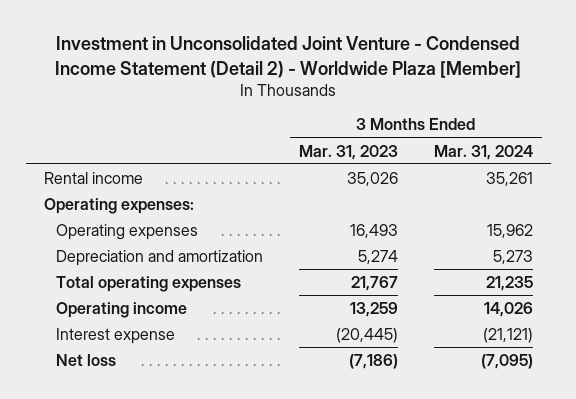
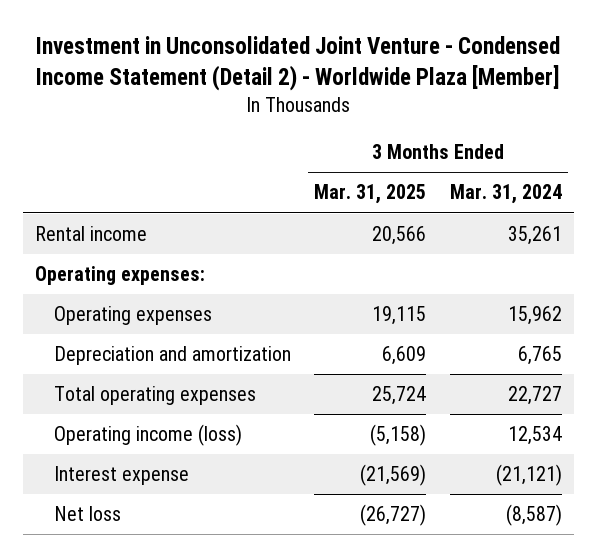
- | 3 Months Ended Mar. 31, 2023 | 3 Months Ended Mar. 31, 2024
+ | 3 Months Ended Mar. 31, 2025 | 3 Months Ended Mar. 31, 2024
- Depreciation and amortization | 5,274 | 5,273
- Total operating expenses | 21,767 | 21,235
- Operating income | 13,259 | 14,026
+ Depreciation and amortization | 6,609 | 6,765
+ Total operating expenses | 25,724 | 22,727
+ Operating income (loss) | (5,158) | 12,534
- Net loss | (7,186) | (7,095)
+ Net loss | (26,727) | (8,587)

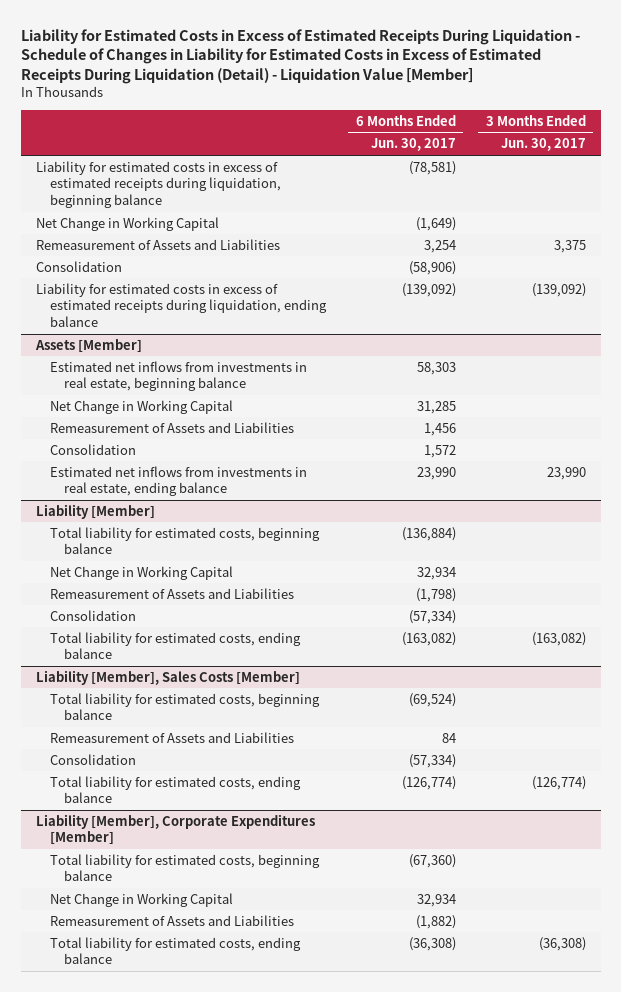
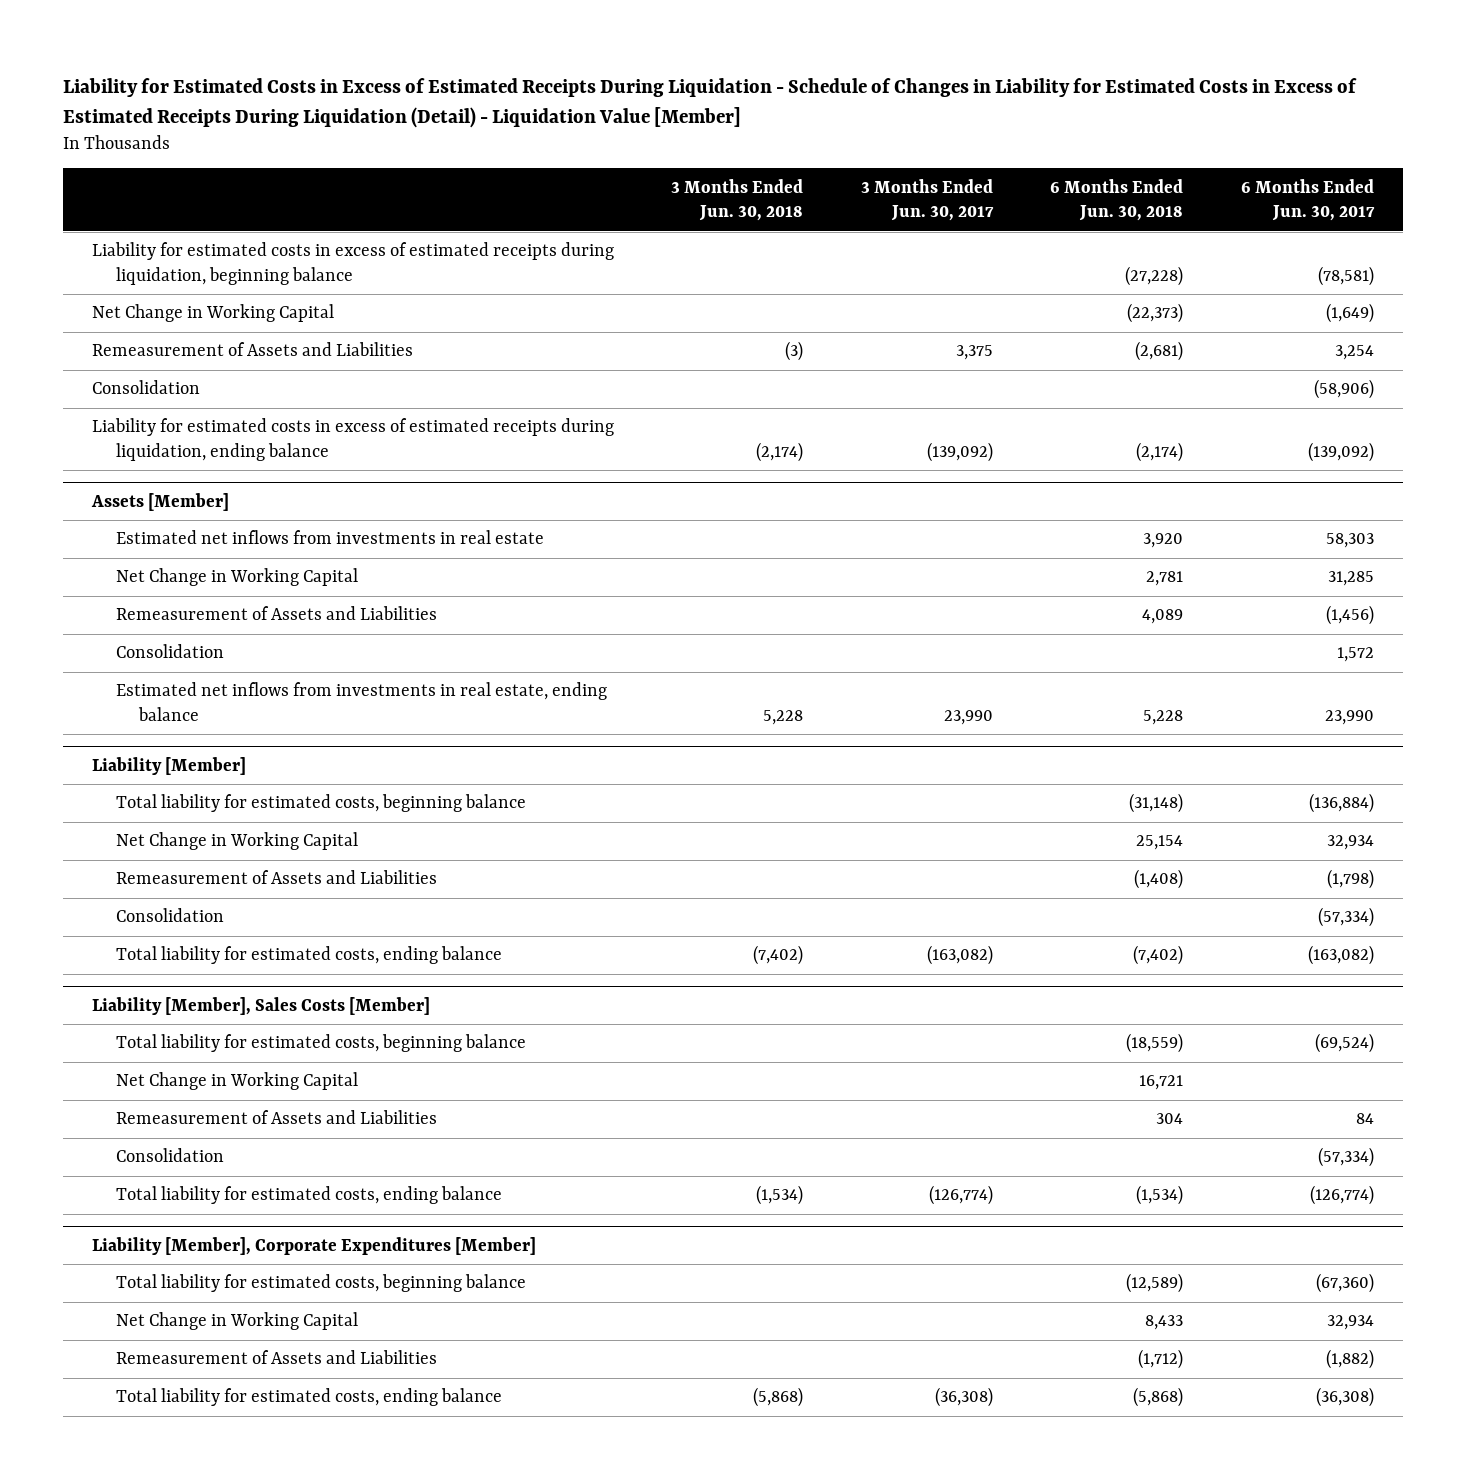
- | 6 Months Ended Jun. 30, 2017 | 3 Months Ended Jun. 30, 2017
+ | 3 Months Ended Jun. 30, 2018 | 3 Months Ended Jun. 30, 2017 | 6 Months Ended Jun. 30, 2018 | 6 Months Ended Jun. 30, 2017
@ Assets [Member]
- Estimated net inflows from investments in real estate, beginning balance | 58,303 |
+ Estimated net inflows from investments in real estate | | | 3,920 | 58,303
- Remeasurement of Assets and Liabilities | 1,456 |
+ Remeasurement of Assets and Liabilities | | | 4,089 | (1,456)
@ Liability [Member], Sales Costs [Member]
+ Net Change in Working Capital | | | 16,721 |

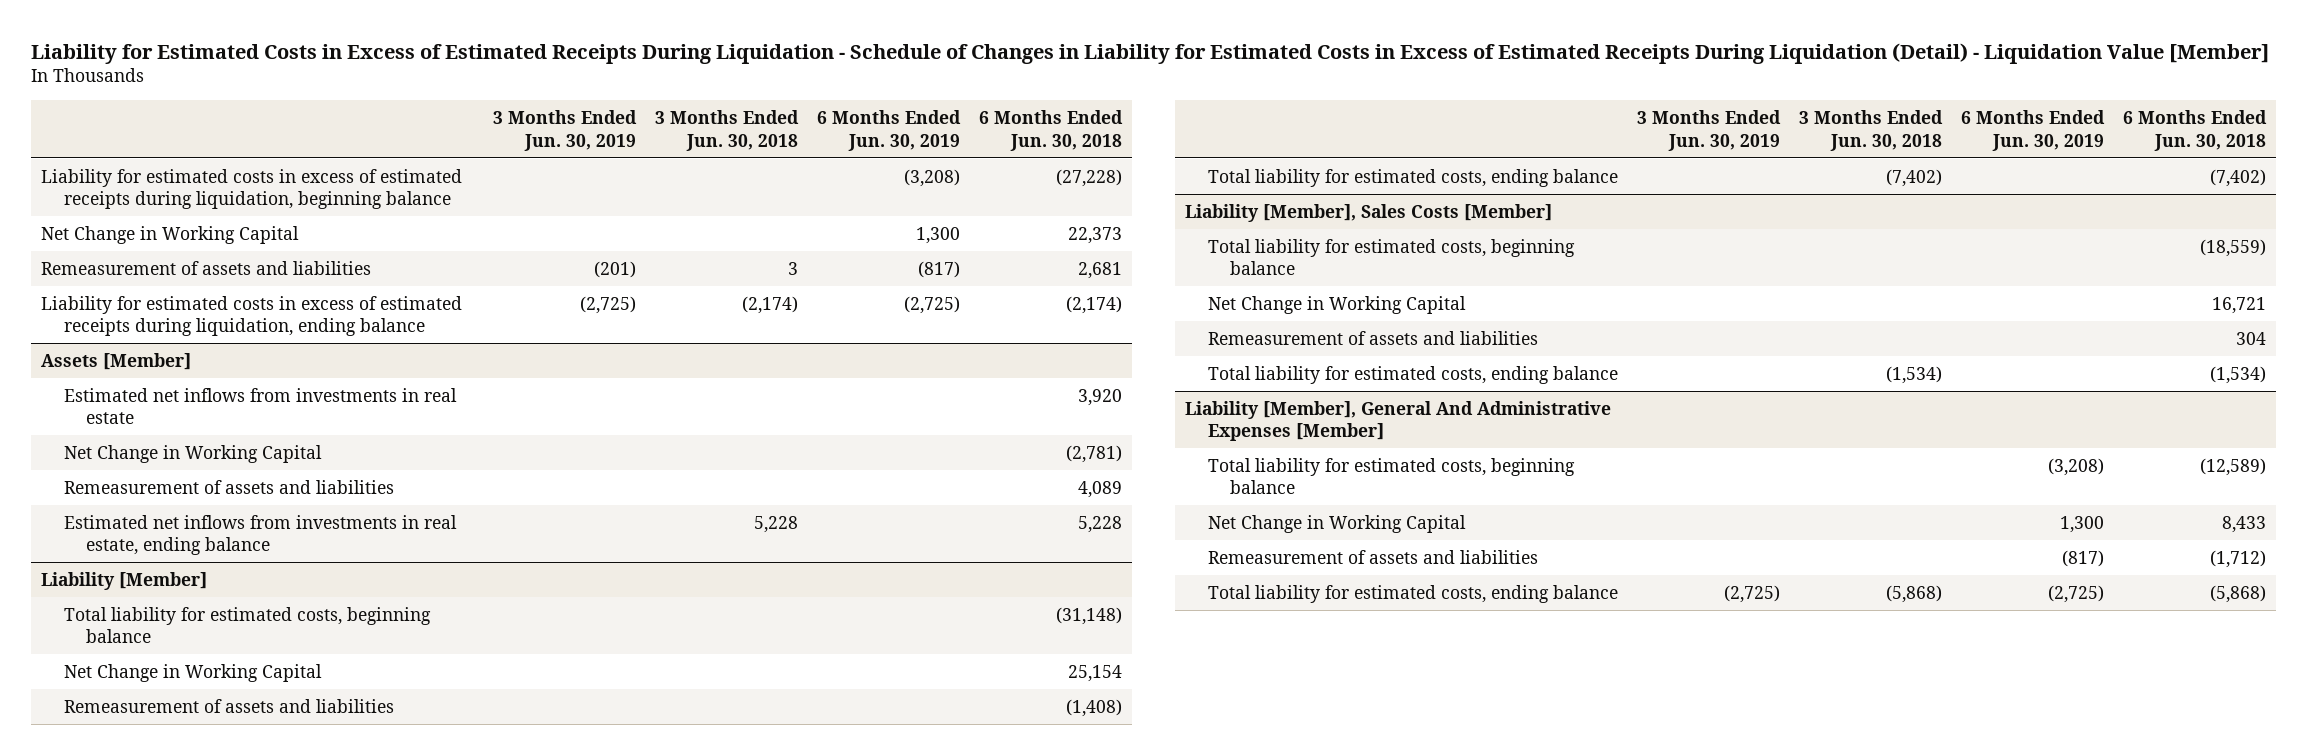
- | 3 Months Ended Jun. 30, 2018 | 3 Months Ended Jun. 30, 2017 | 6 Months Ended Jun. 30, 2018 | 6 Months Ended Jun. 30, 2017
+ | 3 Months Ended Jun. 30, 2019 | 3 Months Ended Jun. 30, 2018 | 6 Months Ended Jun. 30, 2019 | 6 Months Ended Jun. 30, 2018
- Net Change in Working Capital | | | (22,373) | (1,649)
- Remeasurement of Assets and Liabilities | (3) | 3,375 | (2,681) | 3,254
- Consolidation | | | | (58,906)
+ Net Change in Working Capital | | | 1,300 | 22,373
+ Remeasurement of assets and liabilities | (201) | 3 | (817) | 2,681
@ Assets [Member]
- Net Change in Working Capital | | | 2,781 | 31,285
- Remeasurement of Assets and Liabilities | | | 4,089 | (1,456)
- Consolidation | | | | 1,572
+ Net Change in Working Capital | | | | (2,781)
+ Remeasurement of assets and liabilities | | | | 4,089
@ Liability [Member]
- Remeasurement of Assets and Liabilities | | | (1,408) | (1,798)
- Consolidation | | | | (57,334)
+ Remeasurement of assets and liabilities | | | | (1,408)
@ Liability [Member], Sales Costs [Member]
- Remeasurement of Assets and Liabilities | | | 304 | 84
- Consolidation | | | | (57,334)
+ Remeasurement of assets and liabilities | | | | 304
- Liability [Member], Corporate Expenditures [Member]
+ Liability [Member], General And Administrative Expenses [Member]
- Remeasurement of Assets and Liabilities | | | (1,712) | (1,882)
+ Remeasurement of assets and liabilities | | | (817) | (1,712)

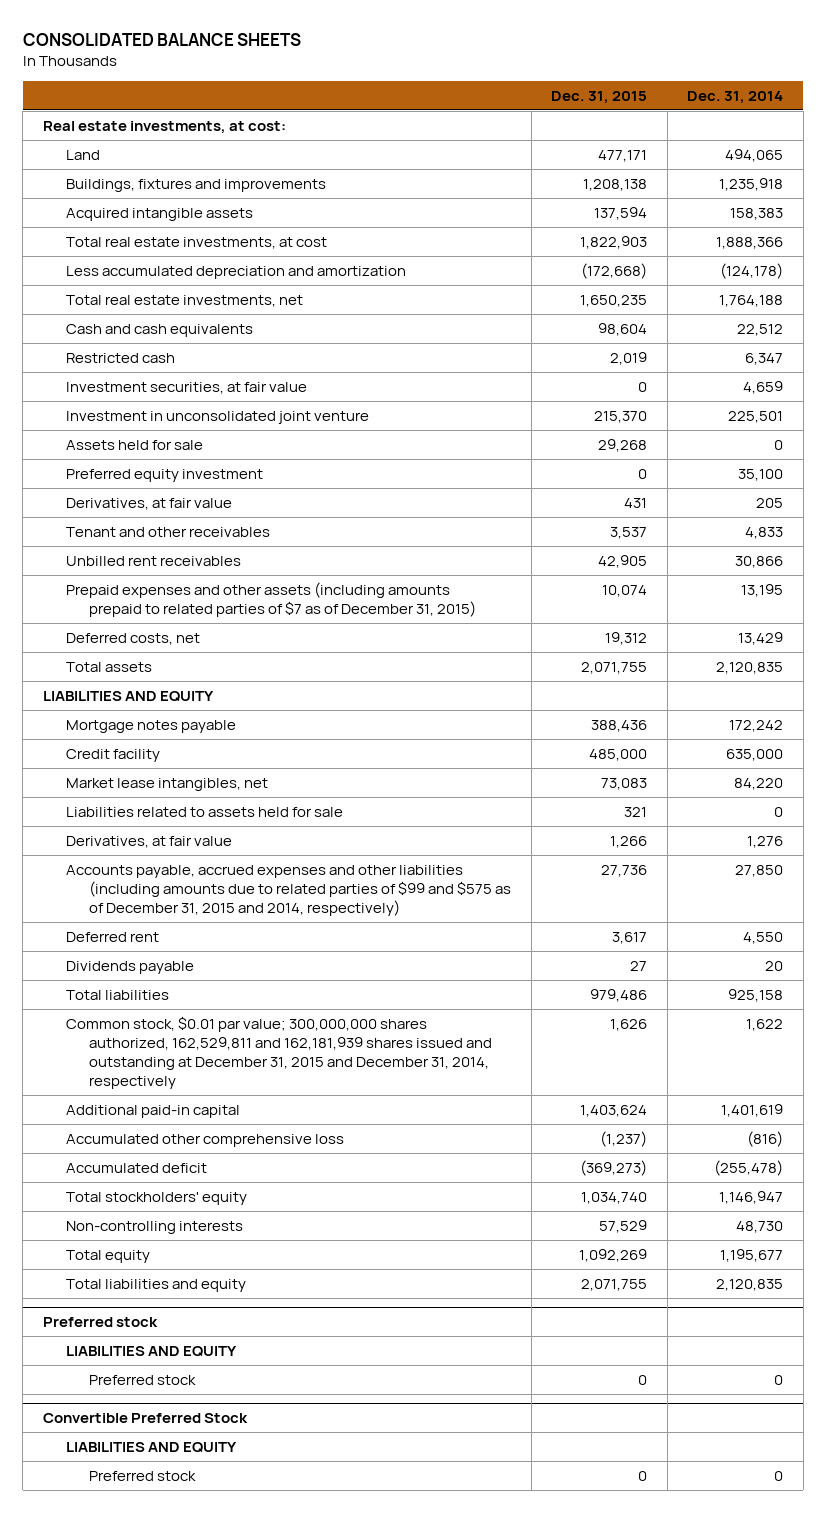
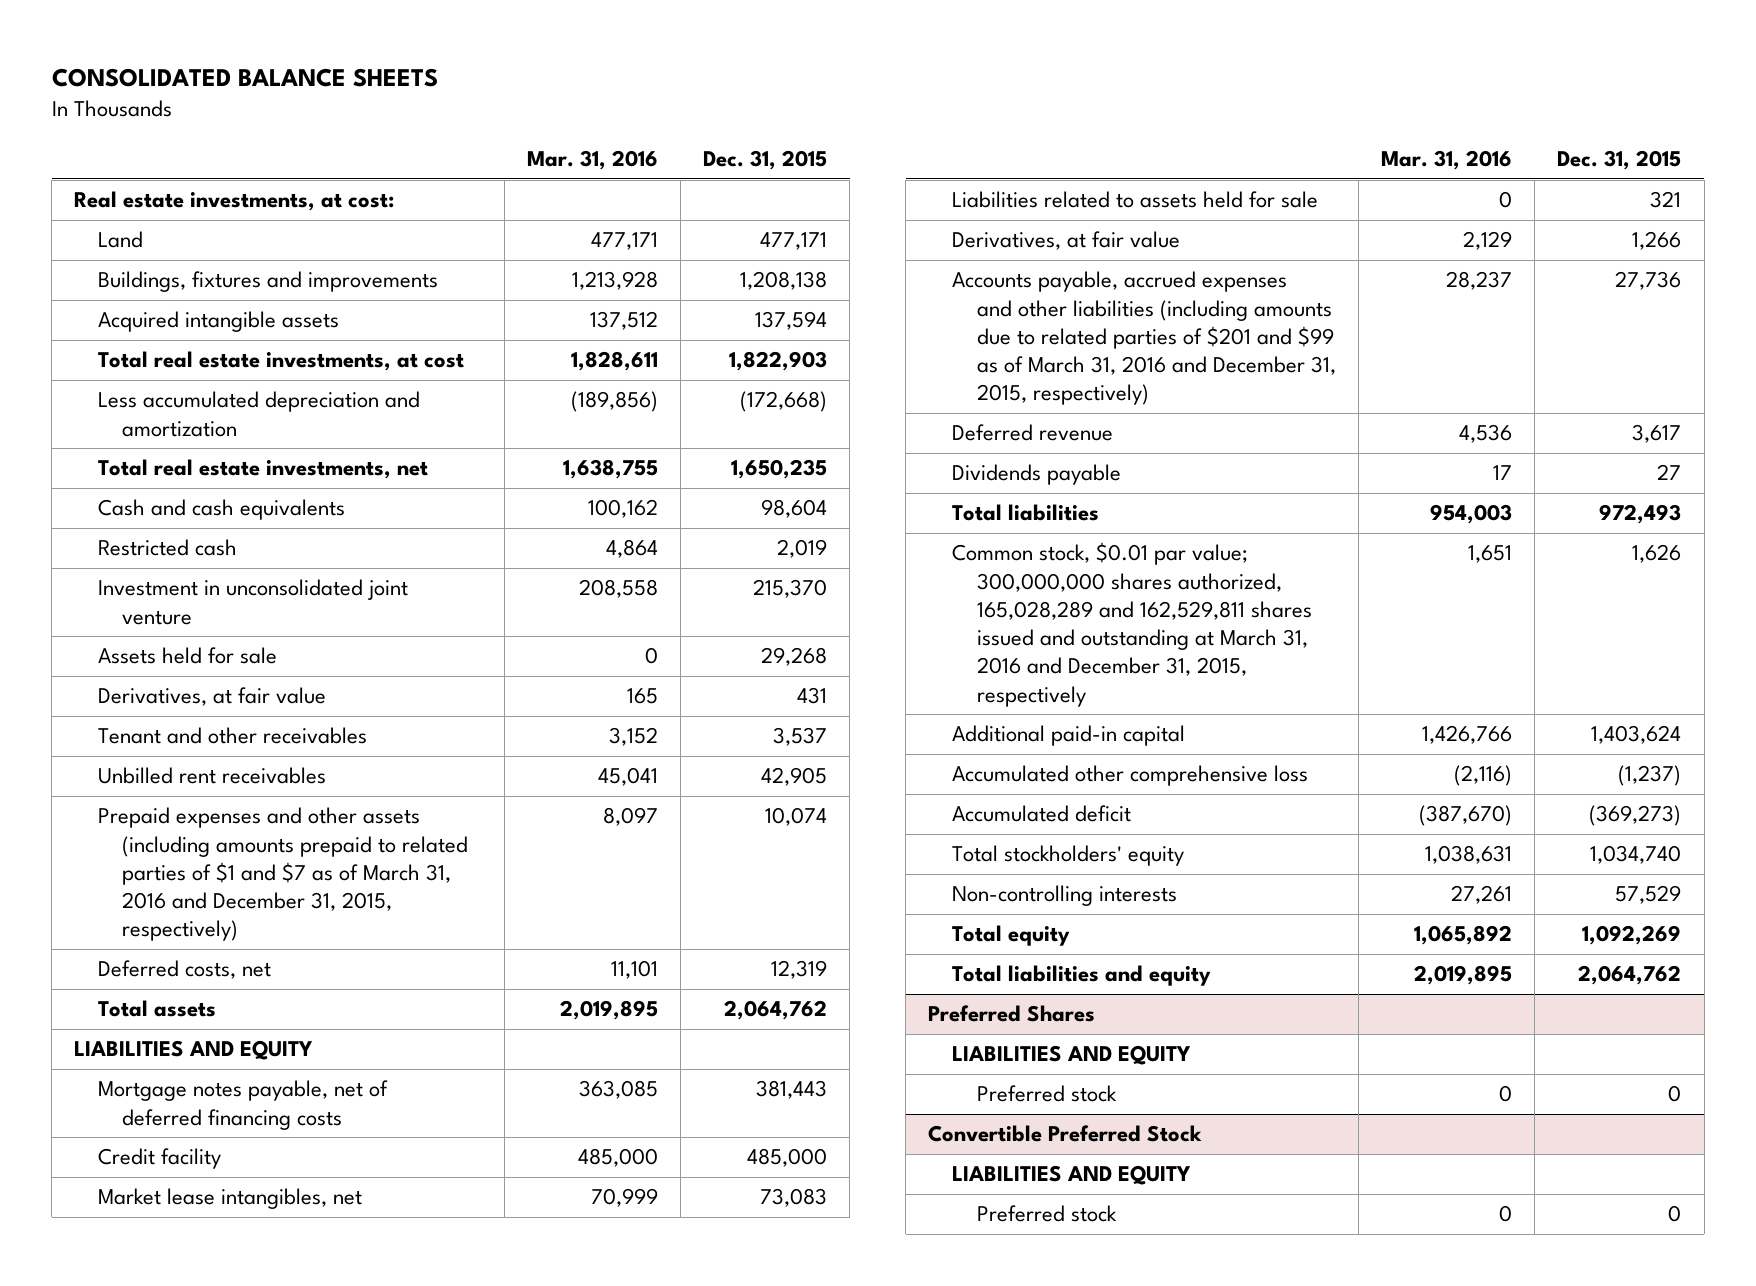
- | Dec. 31, 2015 | Dec. 31, 2014
+ | Mar. 31, 2016 | Dec. 31, 2015
- Investment securities, at fair value | 0 | 4,659
- Preferred equity investment | 0 | 35,100
- Prepaid expenses and other assets (including amounts prepaid to related parties of $7 as of December 31, 2015) | 10,074 | 13,195
- Deferred costs, net | 19,312 | 13,429
- Total assets | 2,071,755 | 2,120,835
+ Prepaid expenses and other assets (including amounts prepaid to related parties of $1 and $7 as of March 31, 2016 and December 31, 2015, respectively) | 8,097 | 10,074
+ Deferred costs, net | 11,101 | 12,319
+ Total assets | 2,019,895 | 2,064,762
- Mortgage notes payable | 388,436 | 172,242
+ Mortgage notes payable, net of deferred financing costs | 363,085 | 381,443
- Accounts payable, accrued expenses and other liabilities (including amounts due to related parties of $99 and $575 as of December 31, 2015 and 2014, respectively) | 27,736 | 27,850
- Deferred rent | 3,617 | 4,550
+ Accounts payable, accrued expenses and other liabilities (including amounts due to related parties of $201 and $99 as of March 31, 2016 and December 31, 2015, respectively) | 28,237 | 27,736
+ Deferred revenue | 4,536 | 3,617
- Total liabilities | 979,486 | 925,158
- Common stock, $0.01 par value; 300,000,000 shares authorized, 162,529,811 and 162,181,939 shares issued and outstanding at December 31, 2015 and December 31, 2014, respectively | 1,626 | 1,622
+ Total liabilities | 954,003 | 972,493
+ Common stock, $0.01 par value; 300,000,000 shares authorized, 165,028,289 and 162,529,811 shares issued and outstanding at March 31, 2016 and December 31, 2015, respectively | 1,651 | 1,626
- Total liabilities and equity | 2,071,755 | 2,120,835
- Preferred stock
+ Total liabilities and equity | 2,019,895 | 2,064,762
+ Preferred Shares

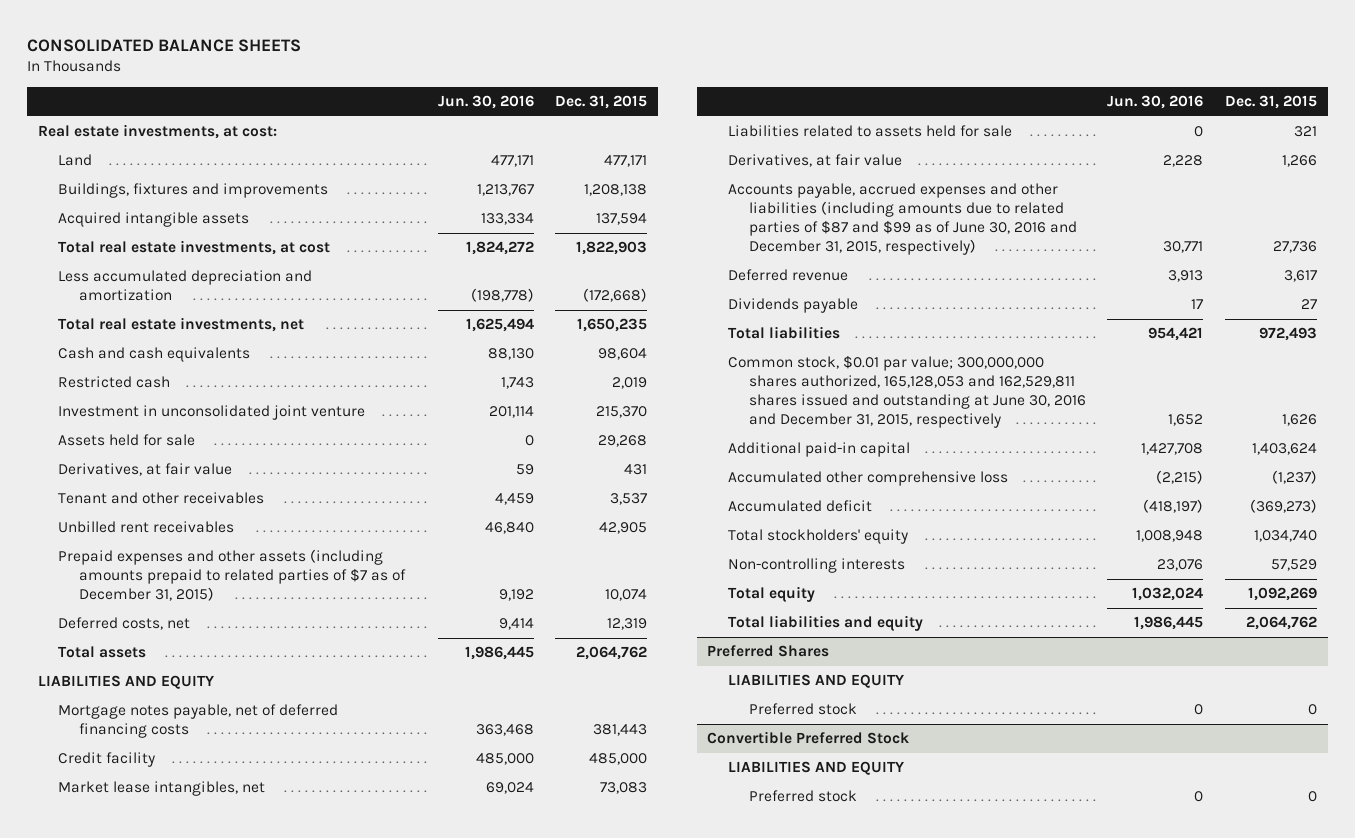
- | Mar. 31, 2016 | Dec. 31, 2015
+ | Jun. 30, 2016 | Dec. 31, 2015
- Prepaid expenses and other assets (including amounts prepaid to related parties of $1 and $7 as of March 31, 2016 and December 31, 2015, respectively) | 8,097 | 10,074
+ Prepaid expenses and other assets (including amounts prepaid to related parties of $7 as of December 31, 2015) | 9,192 | 10,074
- Accounts payable, accrued expenses and other liabilities (including amounts due to related parties of $201 and $99 as of March 31, 2016 and December 31, 2015, respectively) | 28,237 | 27,736
+ Accounts payable, accrued expenses and other liabilities (including amounts due to related parties of $87 and $99 as of June 30, 2016 and December 31, 2015, respectively) | 30,771 | 27,736
- Common stock, $0.01 par value; 300,000,000 shares authorized, 165,028,289 and 162,529,811 shares issued and outstanding at March 31, 2016 and December 31, 2015, respectively | 1,651 | 1,626
+ Common stock, $0.01 par value; 300,000,000 shares authorized, 165,128,053 and 162,529,811 shares issued and outstanding at June 30, 2016 and December 31, 2015, respectively | 1,652 | 1,626

